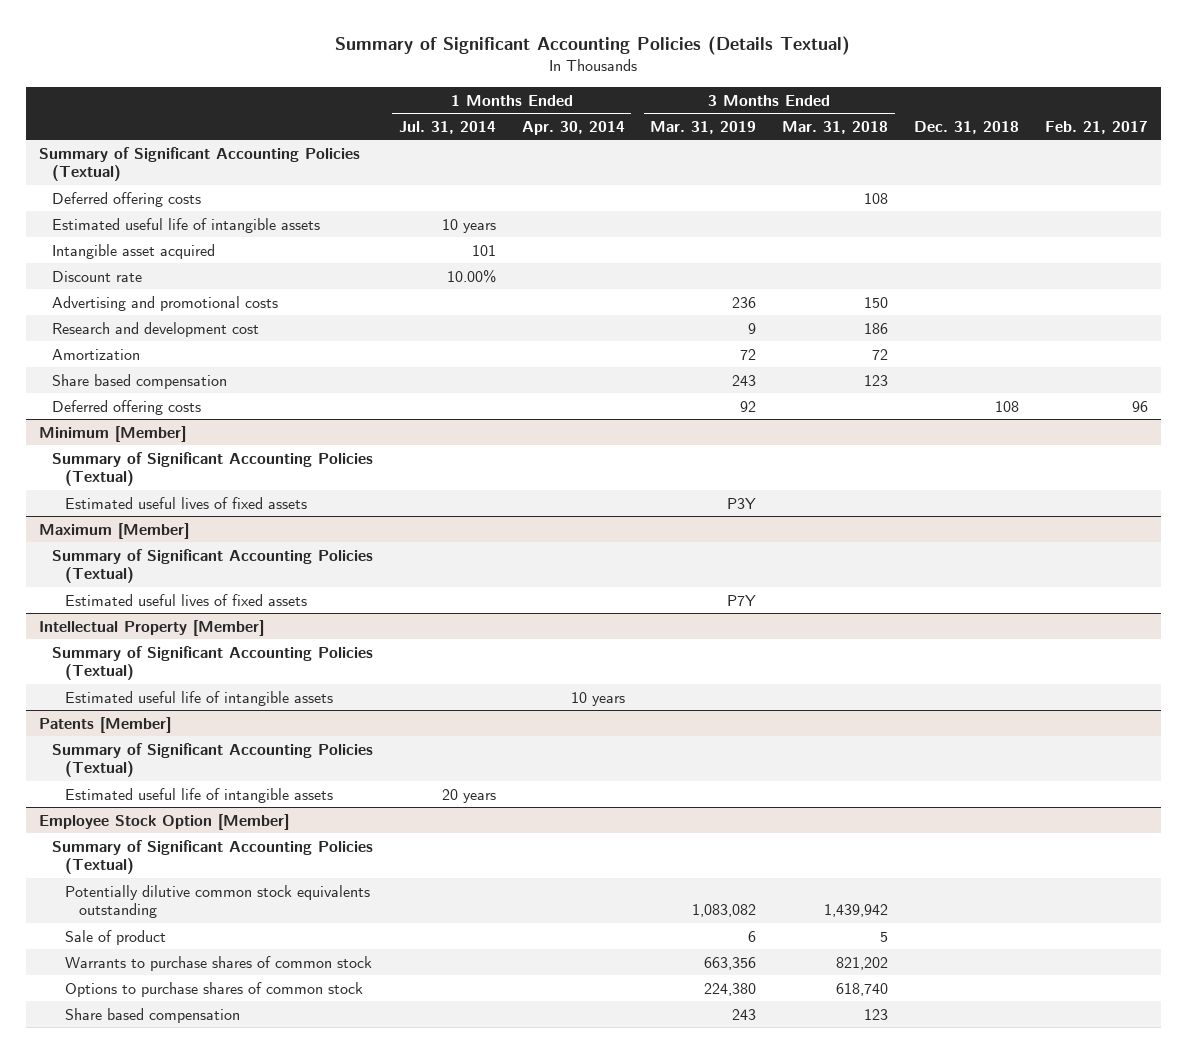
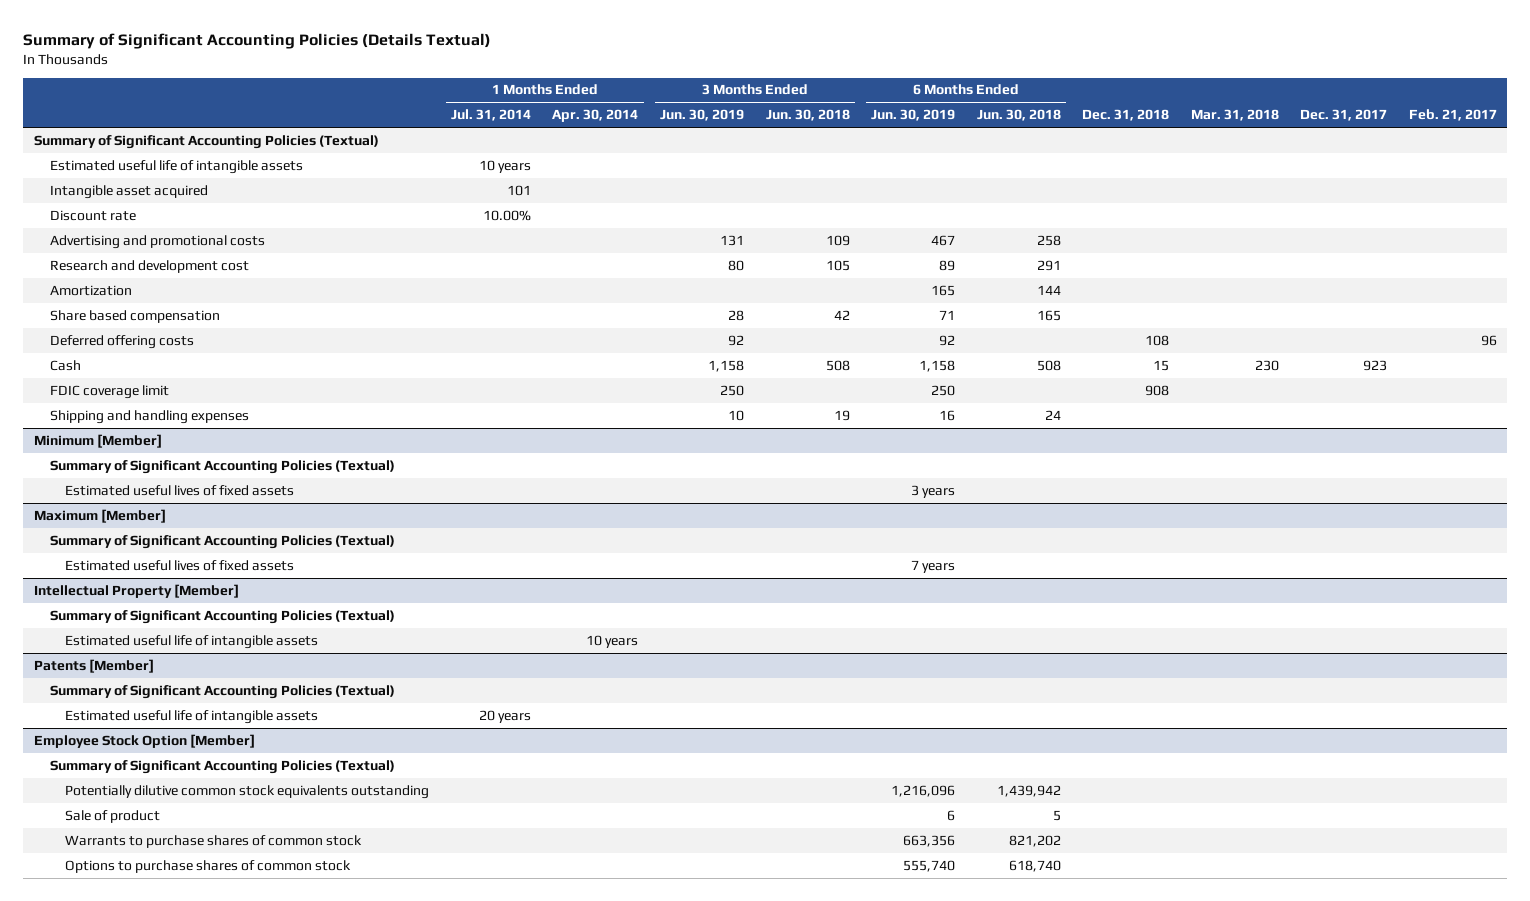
- | 1 Months Ended Jul. 31, 2014 | 1 Months Ended Apr. 30, 2014 | 3 Months Ended Mar. 31, 2019 | 3 Months Ended Mar. 31, 2018 | Dec. 31, 2018 | Feb. 21, 2017
+ | 1 Months Ended Jul. 31, 2014 | 1 Months Ended Apr. 30, 2014 | 3 Months Ended Jun. 30, 2019 | 3 Months Ended Jun. 30, 2018 | 6 Months Ended Jun. 30, 2019 | 6 Months Ended Jun. 30, 2018 | Dec. 31, 2018 | Mar. 31, 2018 | Dec. 31, 2017 | Feb. 21, 2017
- Deferred offering costs | | | | 108 | |
+ Cash | | | 1,158 | 508 | 1,158 | 508 | 15 | 230 | 923 |
+ FDIC coverage limit | | | 250 | | 250 | | 908 | | |
+ Shipping and handling expenses | | | 10 | 19 | 16 | 24 | | | |
@ Employee Stock Option [Member]
- Share based compensation | | | 243 | 123 | |

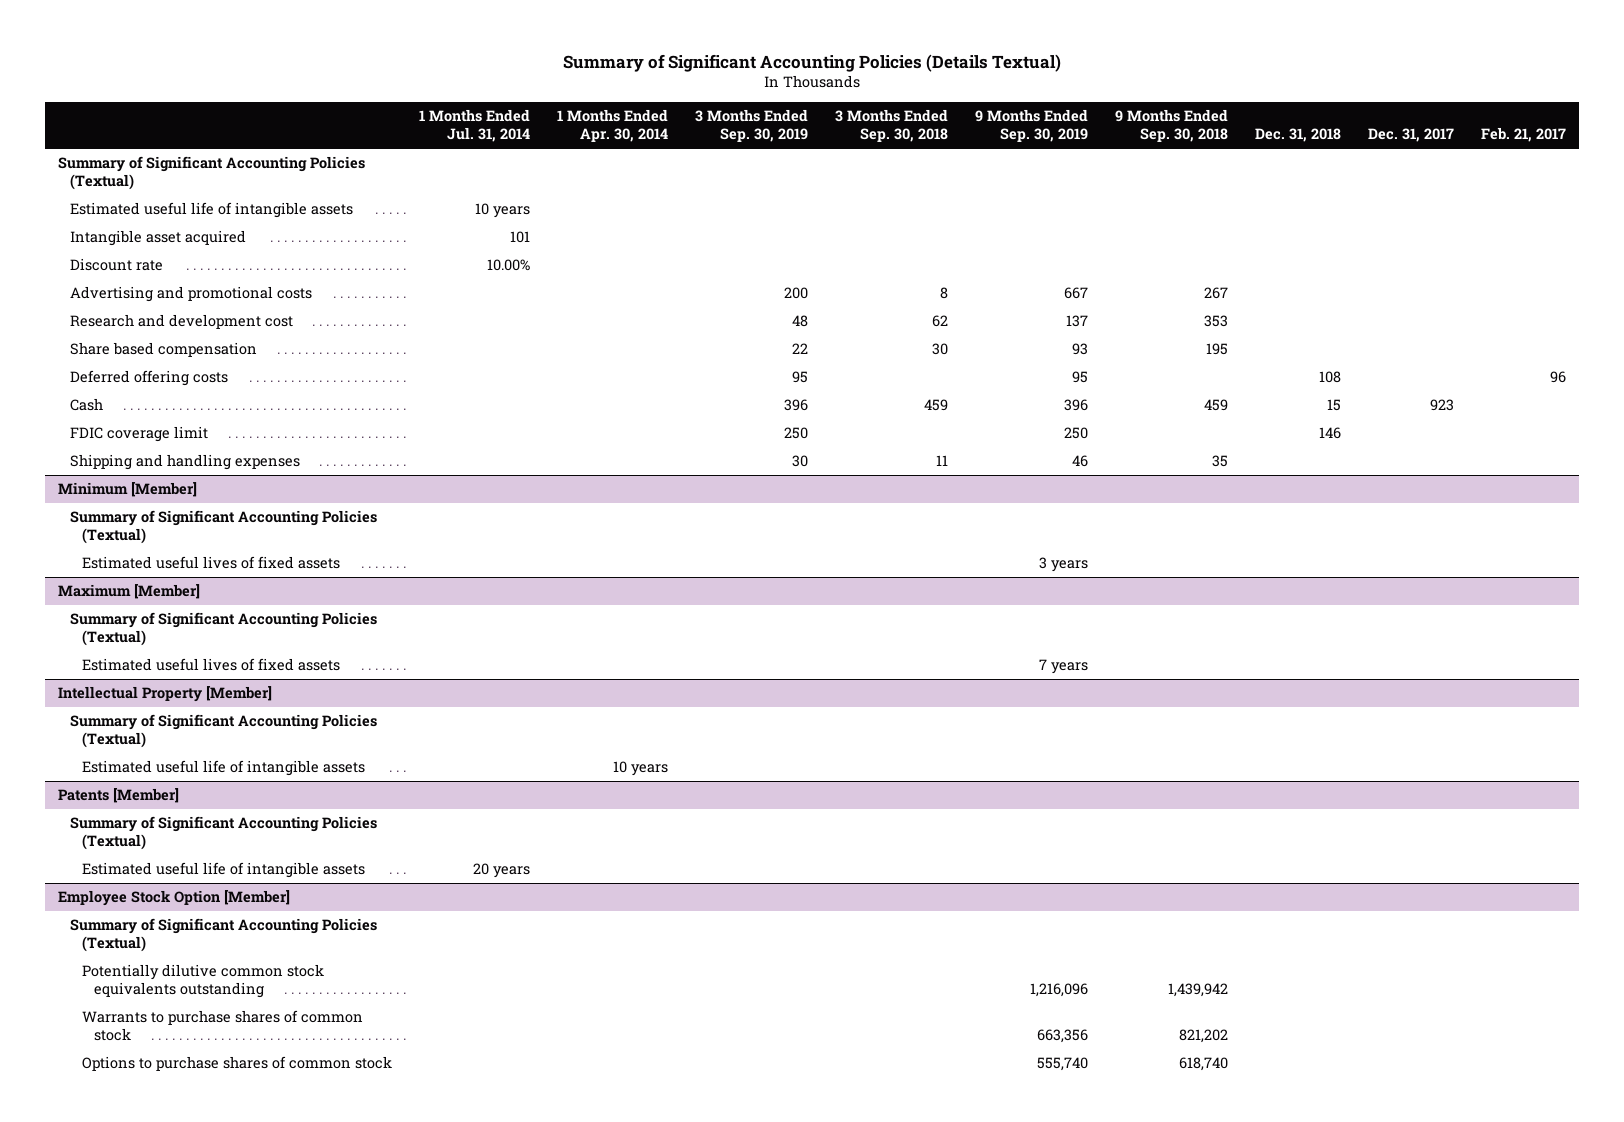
- | 1 Months Ended Jul. 31, 2014 | 1 Months Ended Apr. 30, 2014 | 3 Months Ended Jun. 30, 2019 | 3 Months Ended Jun. 30, 2018 | 6 Months Ended Jun. 30, 2019 | 6 Months Ended Jun. 30, 2018 | Dec. 31, 2018 | Mar. 31, 2018 | Dec. 31, 2017 | Feb. 21, 2017
+ | 1 Months Ended Jul. 31, 2014 | 1 Months Ended Apr. 30, 2014 | 3 Months Ended Sep. 30, 2019 | 3 Months Ended Sep. 30, 2018 | 9 Months Ended Sep. 30, 2019 | 9 Months Ended Sep. 30, 2018 | Dec. 31, 2018 | Dec. 31, 2017 | Feb. 21, 2017
- Amortization | | | | | 165 | 144 | | | |
- FDIC coverage limit | | | 250 | | 250 | | 908 | | |
+ FDIC coverage limit | | | 250 | | 250 | | 146 | |
@ Employee Stock Option [Member]
- Sale of product | | | | | 6 | 5 | | | |

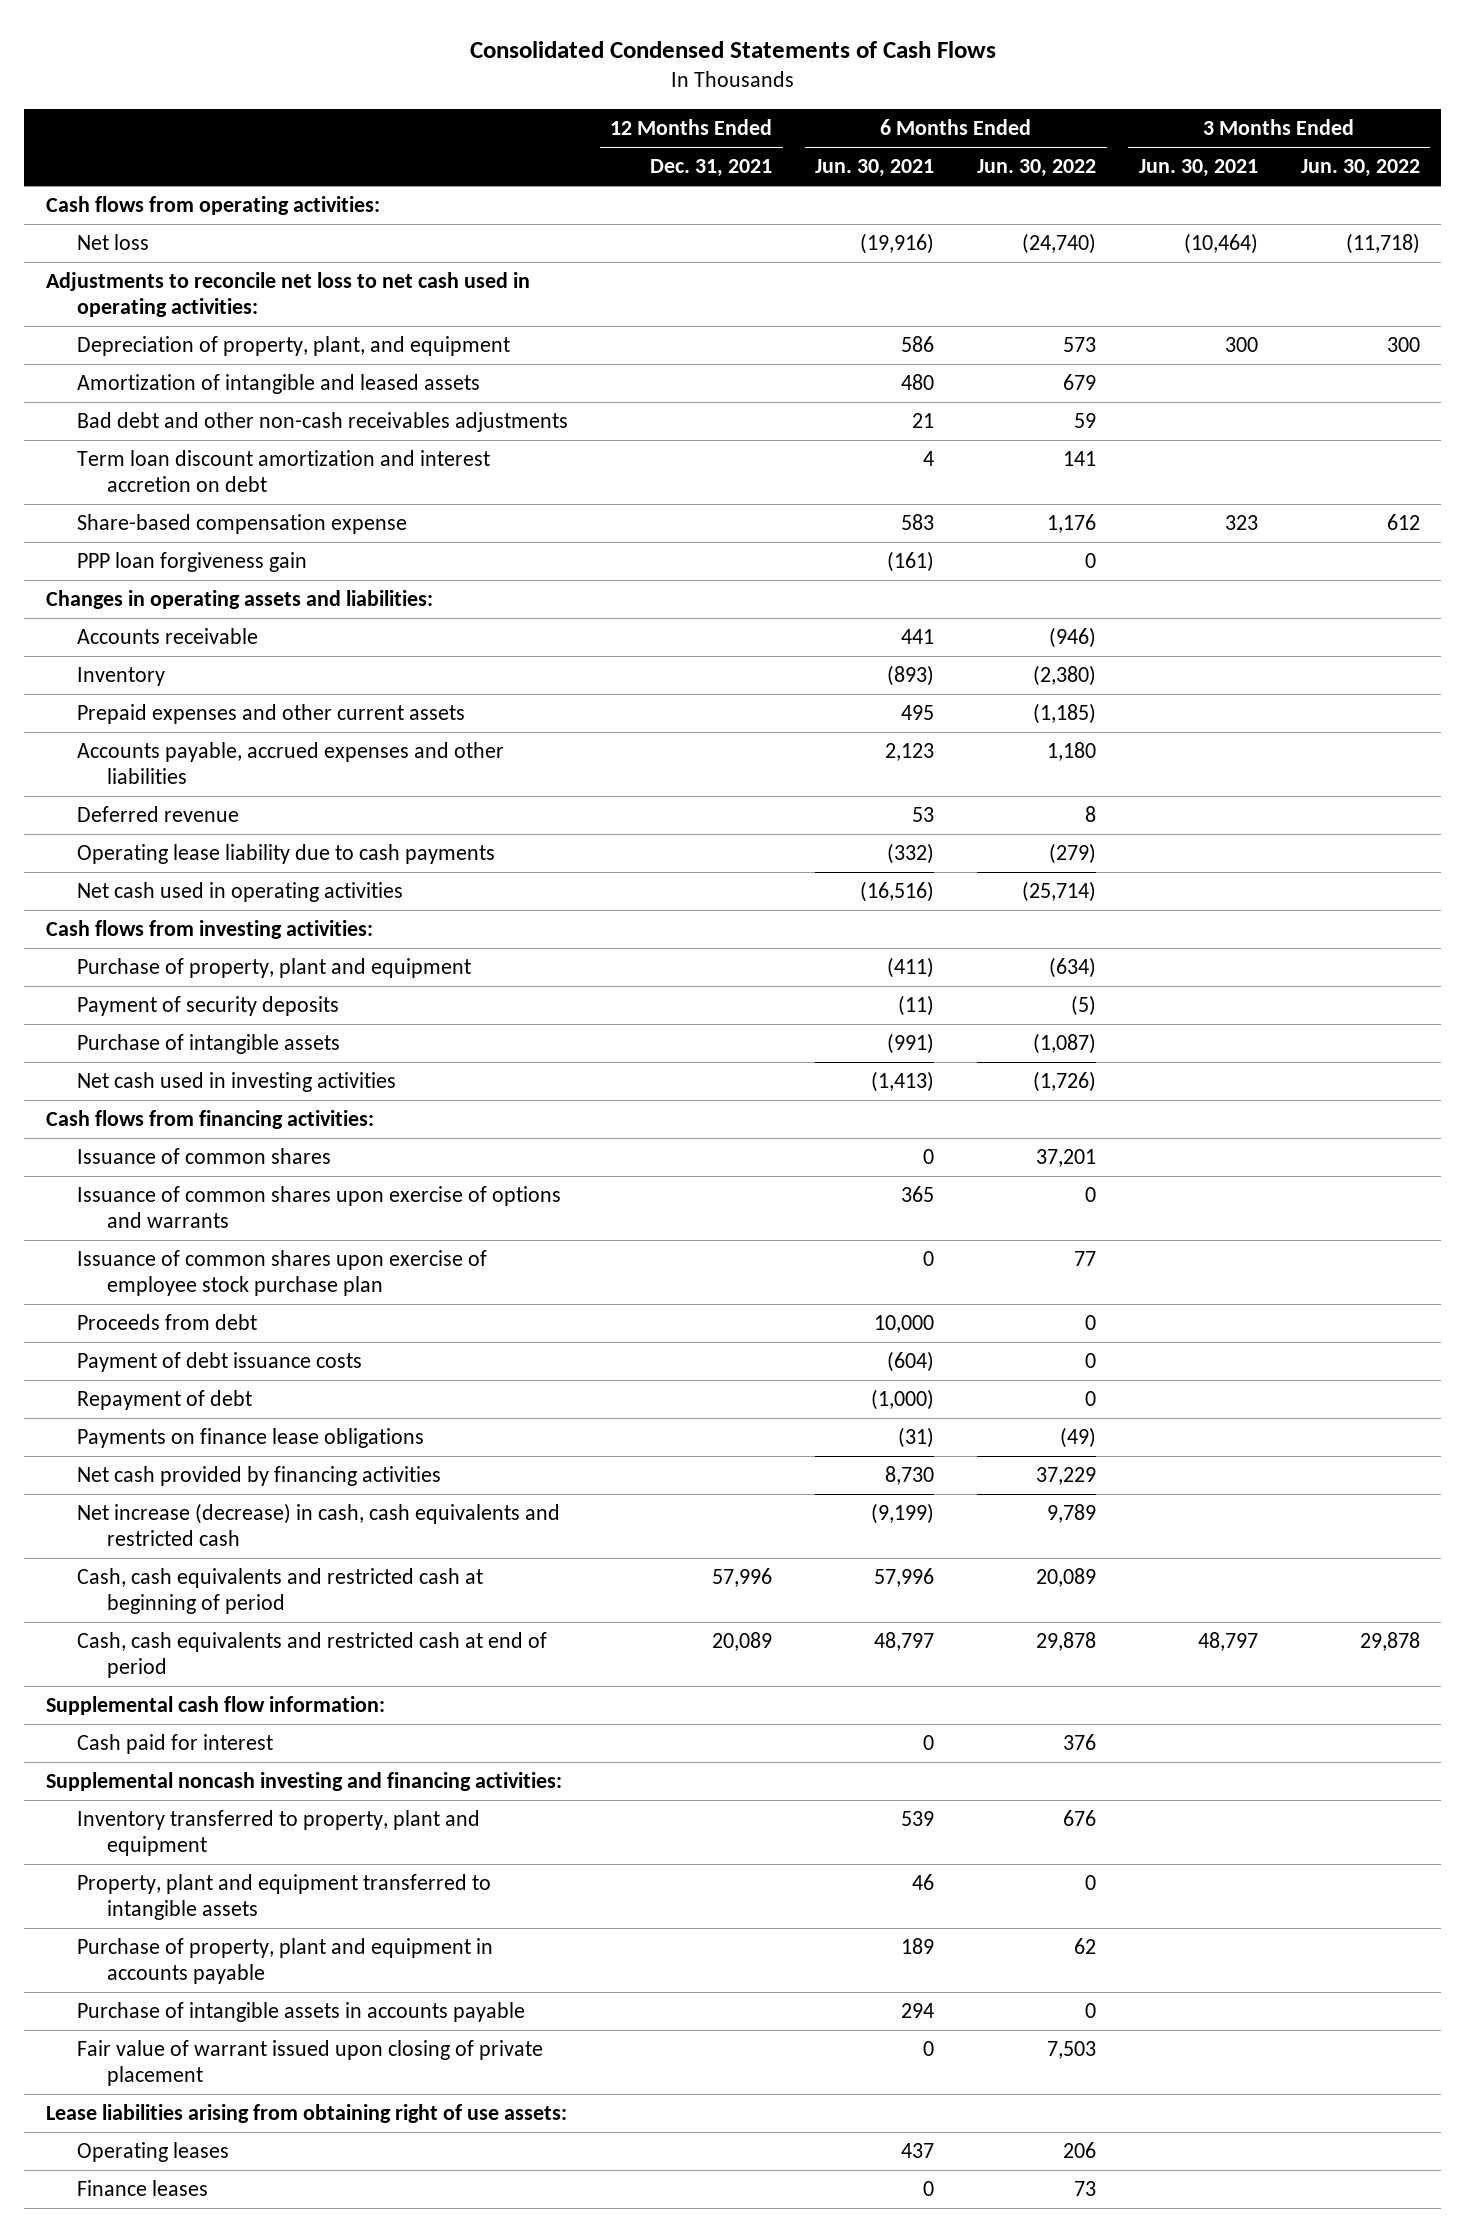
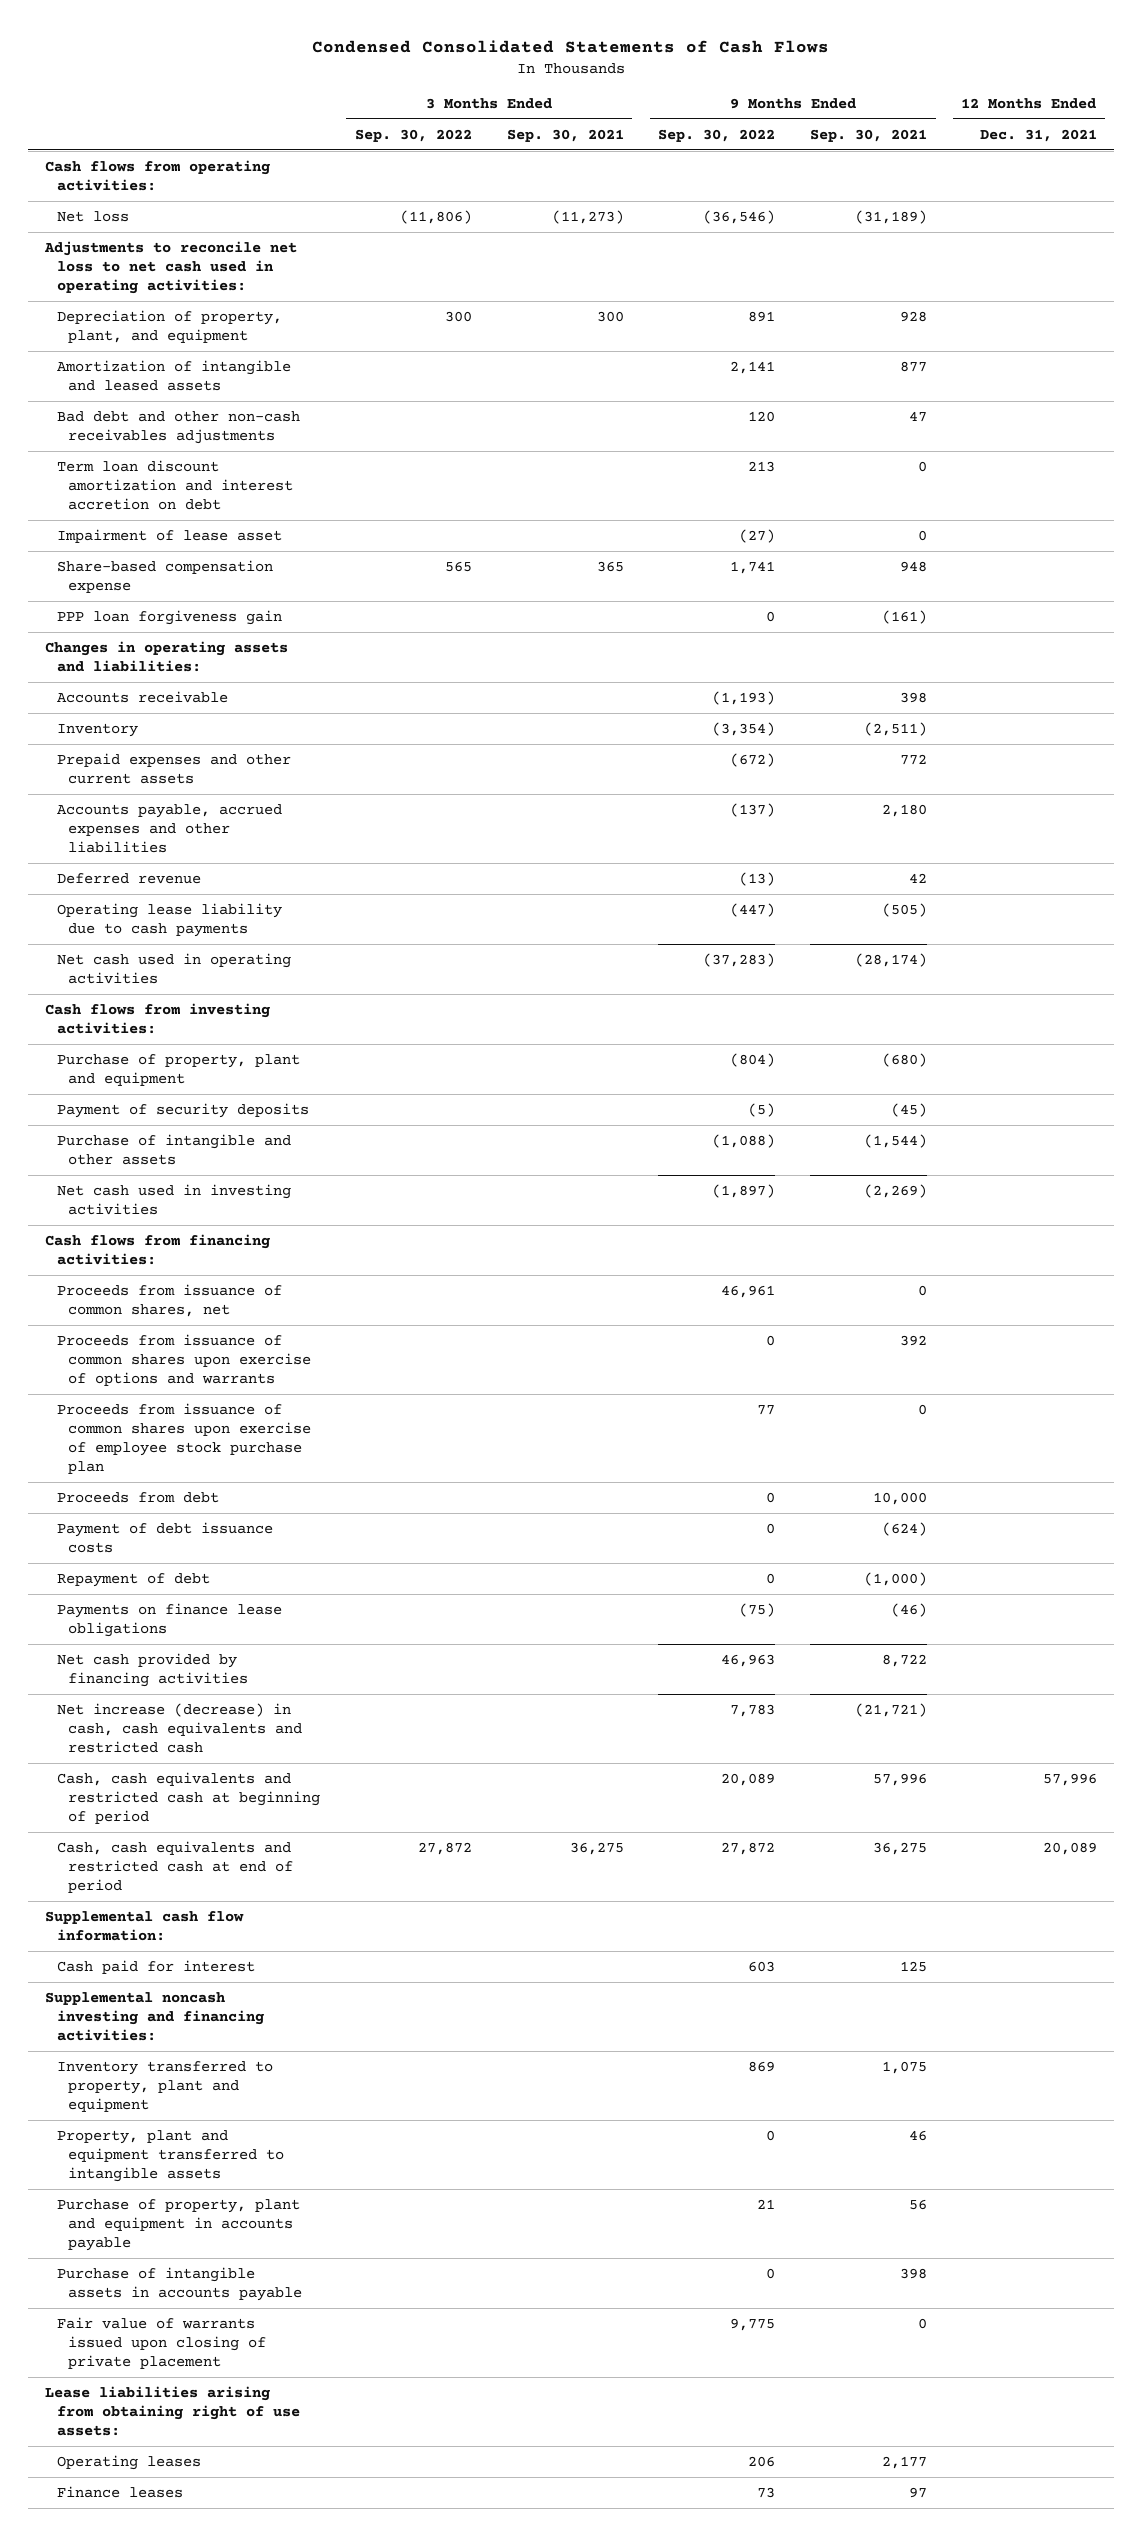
- Consolidated Condensed Statements of Cash Flows
+ Condensed Consolidated Statements of Cash Flows
- | 12 Months Ended Dec. 31, 2021 | 6 Months Ended Jun. 30, 2021 | 6 Months Ended Jun. 30, 2022 | 3 Months Ended Jun. 30, 2021 | 3 Months Ended Jun. 30, 2022
+ | 3 Months Ended Sep. 30, 2022 | 3 Months Ended Sep. 30, 2021 | 9 Months Ended Sep. 30, 2022 | 9 Months Ended Sep. 30, 2021 | 12 Months Ended Dec. 31, 2021
+ Impairment of lease asset | | | (27) | 0 |
- Purchase of intangible assets | | (991) | (1,087) | |
+ Purchase of intangible and other assets | | | (1,088) | (1,544) |
- Issuance of common shares | | 0 | 37,201 | |
- Issuance of common shares upon exercise of options and warrants | | 365 | 0 | |
- Issuance of common shares upon exercise of employee stock purchase plan | | 0 | 77 | |
+ Proceeds from issuance of common shares, net | | | 46,961 | 0 |
+ Proceeds from issuance of common shares upon exercise of options and warrants | | | 0 | 392 |
+ Proceeds from issuance of common shares upon exercise of employee stock purchase plan | | | 77 | 0 |
- Fair value of warrant issued upon closing of private placement | | 0 | 7,503 | |
+ Fair value of warrants issued upon closing of private placement | | | 9,775 | 0 |

